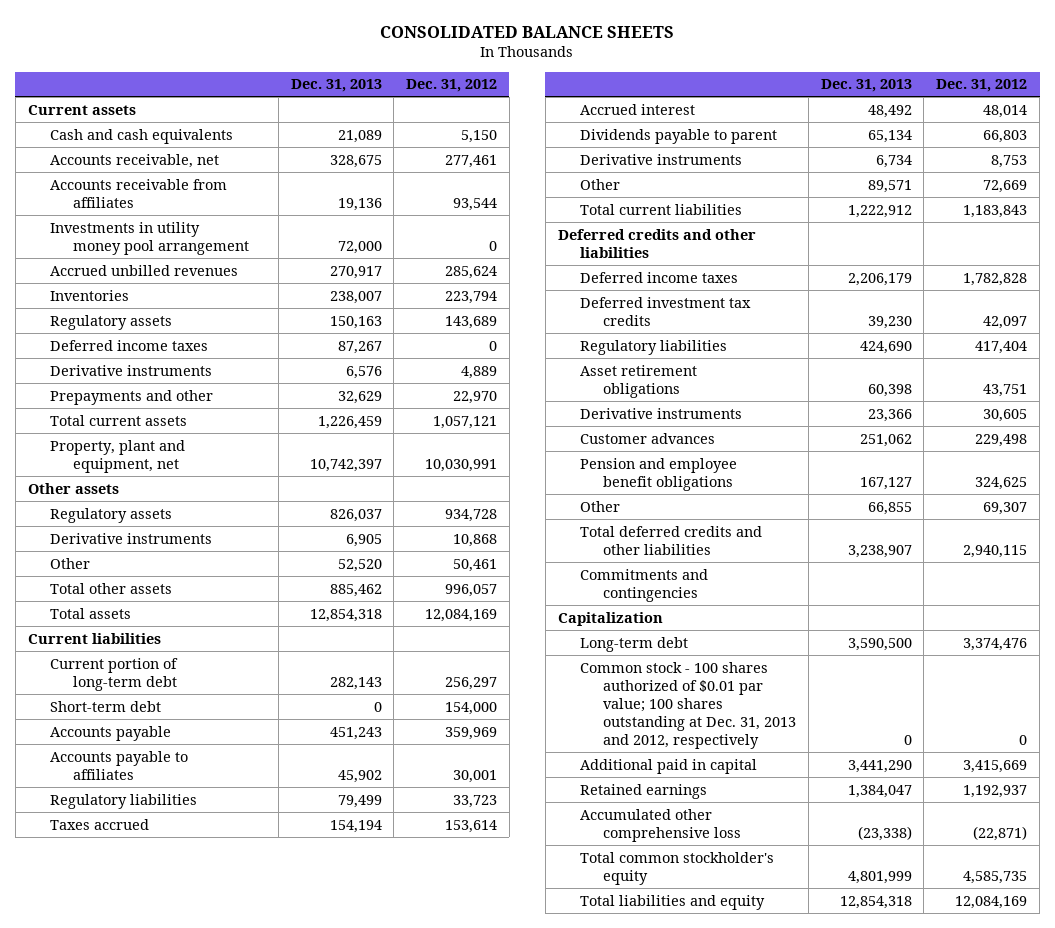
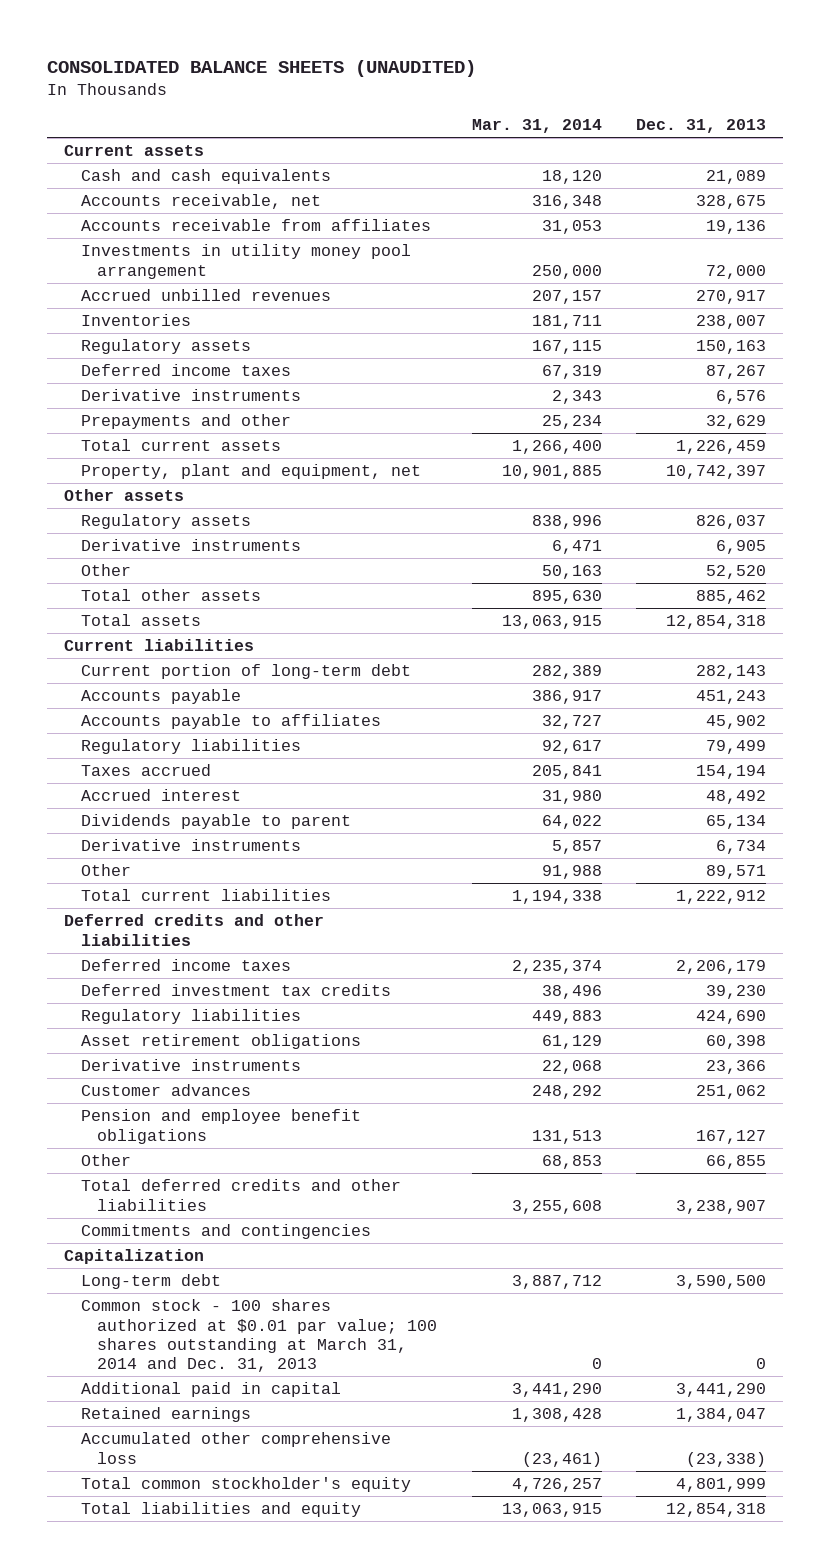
- CONSOLIDATED BALANCE SHEETS
+ CONSOLIDATED BALANCE SHEETS (UNAUDITED)
- | Dec. 31, 2013 | Dec. 31, 2012
+ | Mar. 31, 2014 | Dec. 31, 2013
- Short-term debt | 0 | 154,000
- Common stock - 100 shares authorized of $0.01 par value; 100 shares outstanding at Dec. 31, 2013 and 2012, respectively | 0 | 0
+ Common stock - 100 shares authorized at $0.01 par value; 100 shares outstanding at March 31, 2014 and Dec. 31, 2013 | 0 | 0

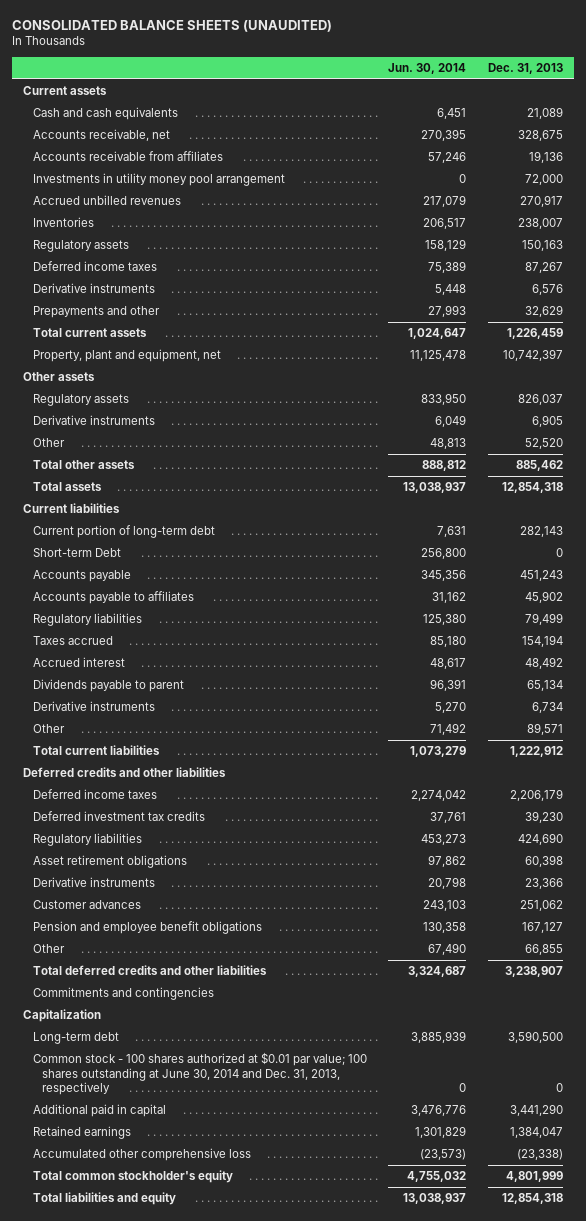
- | Mar. 31, 2014 | Dec. 31, 2013
+ | Jun. 30, 2014 | Dec. 31, 2013
+ Short-term Debt | 256,800 | 0
- Common stock - 100 shares authorized at $0.01 par value; 100 shares outstanding at March 31, 2014 and Dec. 31, 2013 | 0 | 0
+ Common stock - 100 shares authorized at $0.01 par value; 100 shares outstanding at June 30, 2014 and Dec. 31, 2013, respectively | 0 | 0

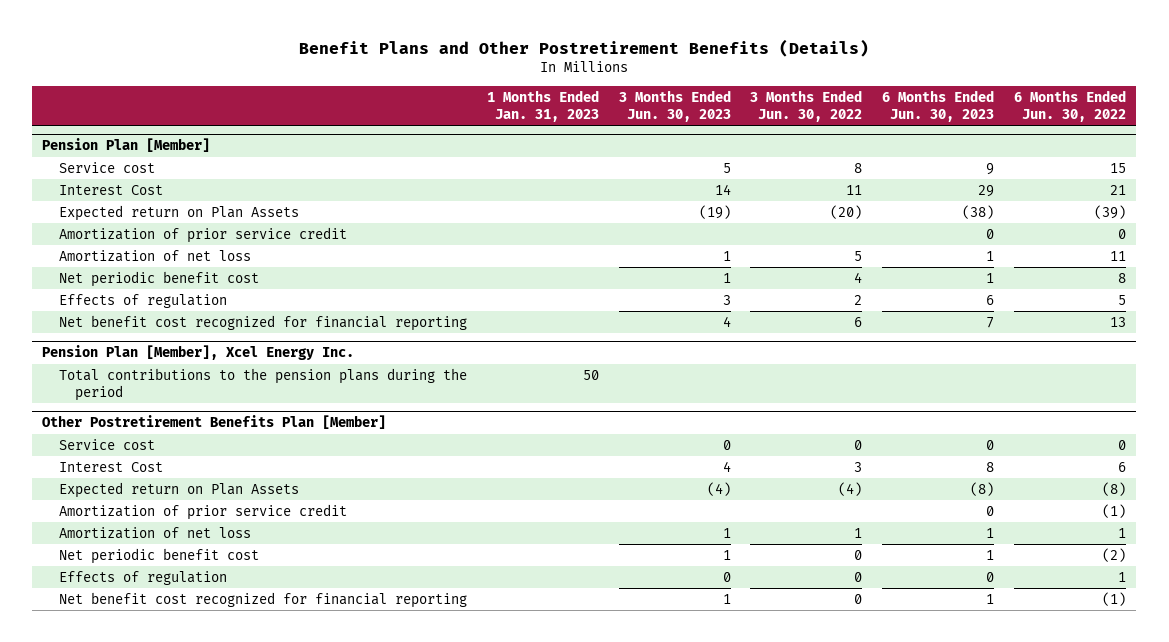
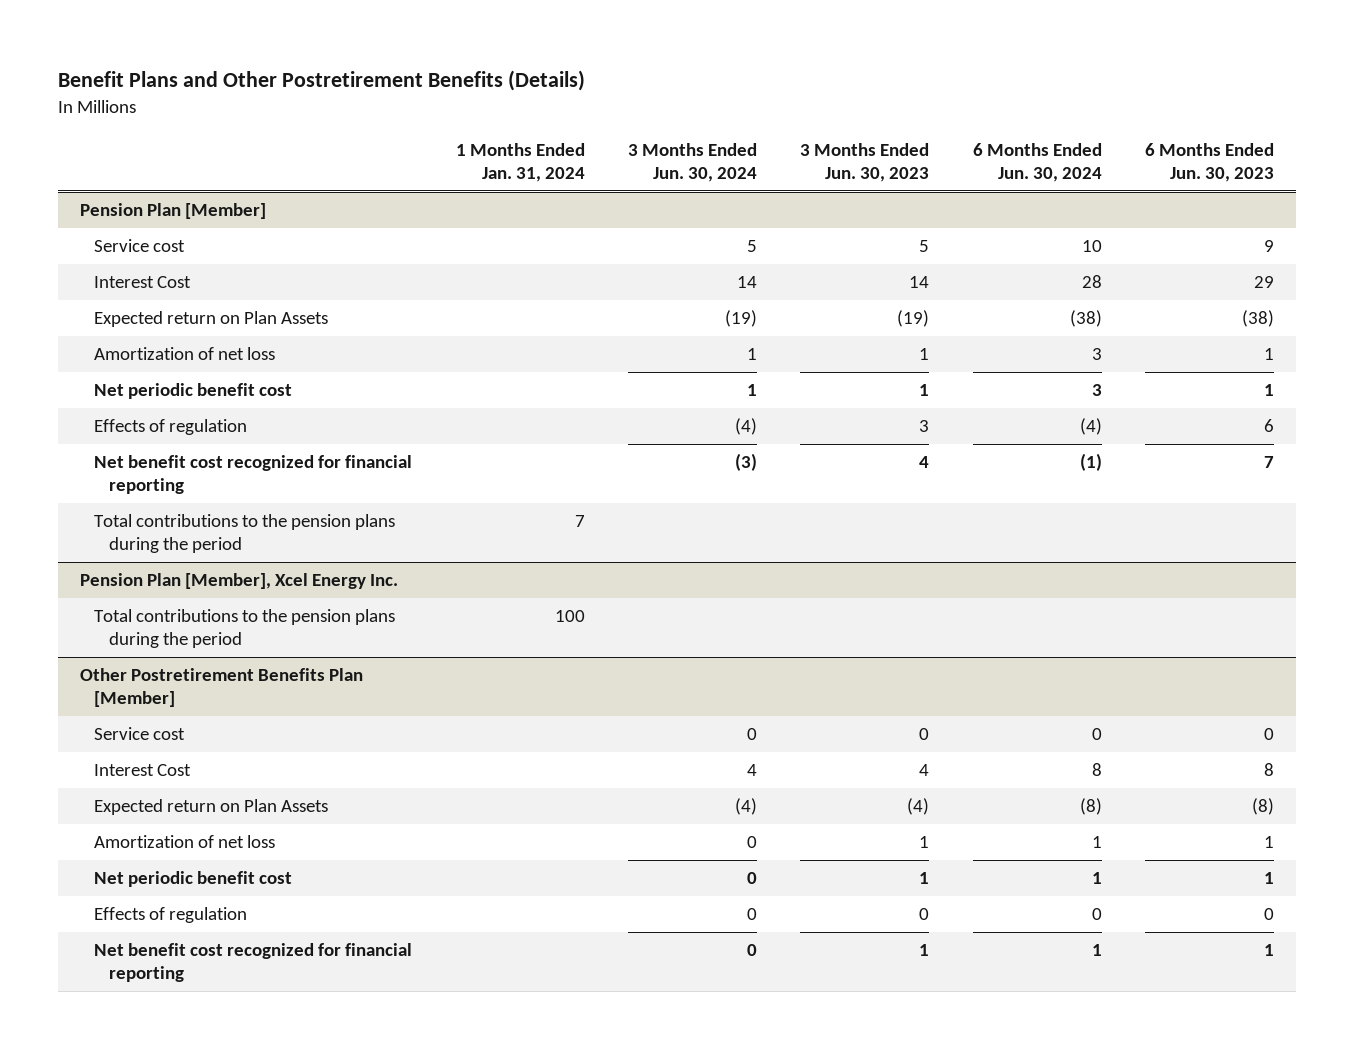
- | 1 Months Ended Jan. 31, 2023 | 3 Months Ended Jun. 30, 2023 | 3 Months Ended Jun. 30, 2022 | 6 Months Ended Jun. 30, 2023 | 6 Months Ended Jun. 30, 2022
+ | 1 Months Ended Jan. 31, 2024 | 3 Months Ended Jun. 30, 2024 | 3 Months Ended Jun. 30, 2023 | 6 Months Ended Jun. 30, 2024 | 6 Months Ended Jun. 30, 2023
@ Pension Plan [Member]
- Amortization of prior service credit | | | | 0 | 0
+ Total contributions to the pension plans during the period | 7 | | | |
@ Other Postretirement Benefits Plan [Member]
- Amortization of prior service credit | | | | 0 | (1)

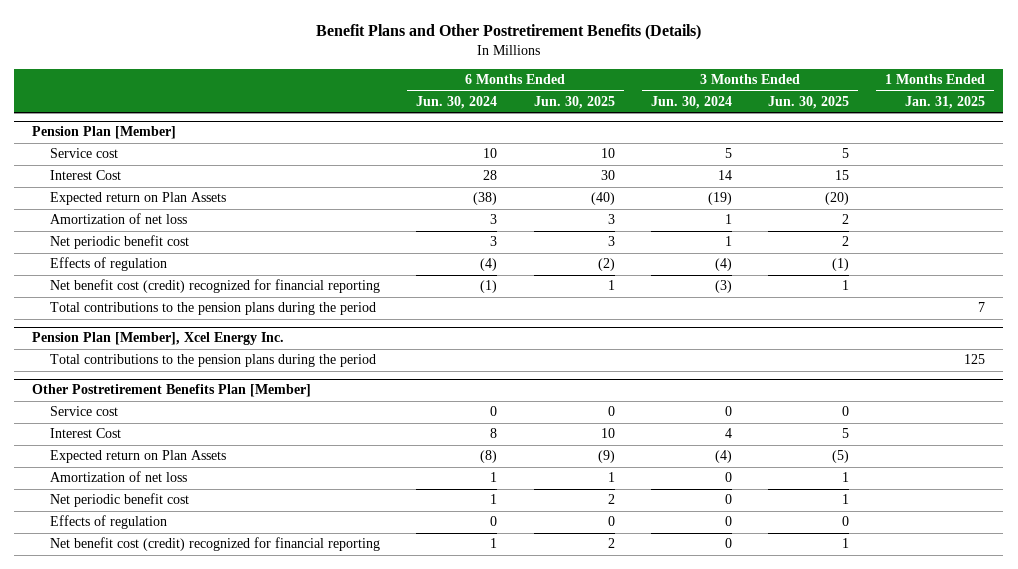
- | 1 Months Ended Jan. 31, 2024 | 3 Months Ended Jun. 30, 2024 | 3 Months Ended Jun. 30, 2023 | 6 Months Ended Jun. 30, 2024 | 6 Months Ended Jun. 30, 2023
+ | 6 Months Ended Jun. 30, 2024 | 6 Months Ended Jun. 30, 2025 | 3 Months Ended Jun. 30, 2024 | 3 Months Ended Jun. 30, 2025 | 1 Months Ended Jan. 31, 2025
@ Pension Plan [Member]
- Net benefit cost recognized for financial reporting | | (3) | 4 | (1) | 7
+ Net benefit cost (credit) recognized for financial reporting | (1) | 1 | (3) | 1 |
@ Other Postretirement Benefits Plan [Member]
- Net benefit cost recognized for financial reporting | | 0 | 1 | 1 | 1
+ Net benefit cost (credit) recognized for financial reporting | 1 | 2 | 0 | 1 |

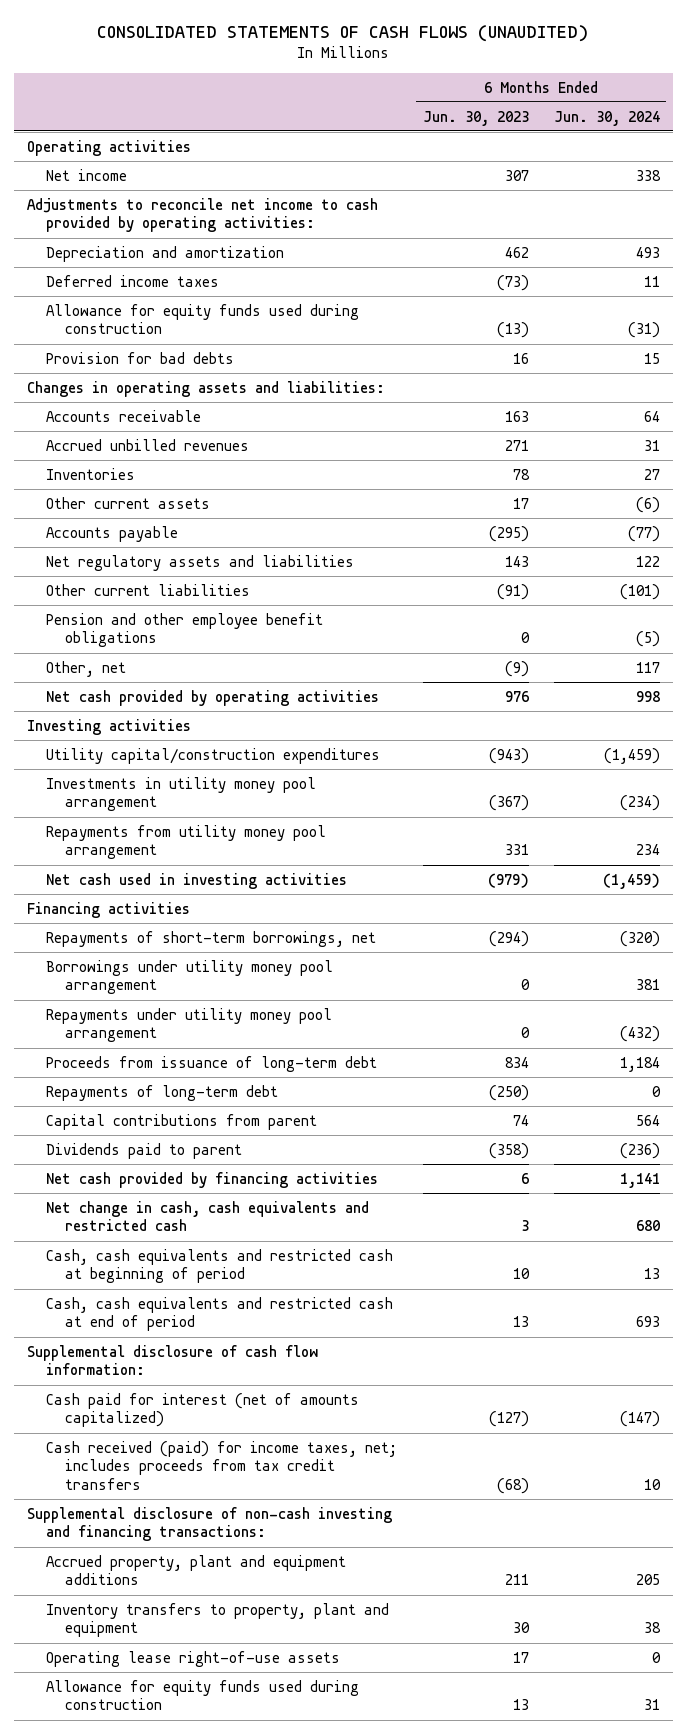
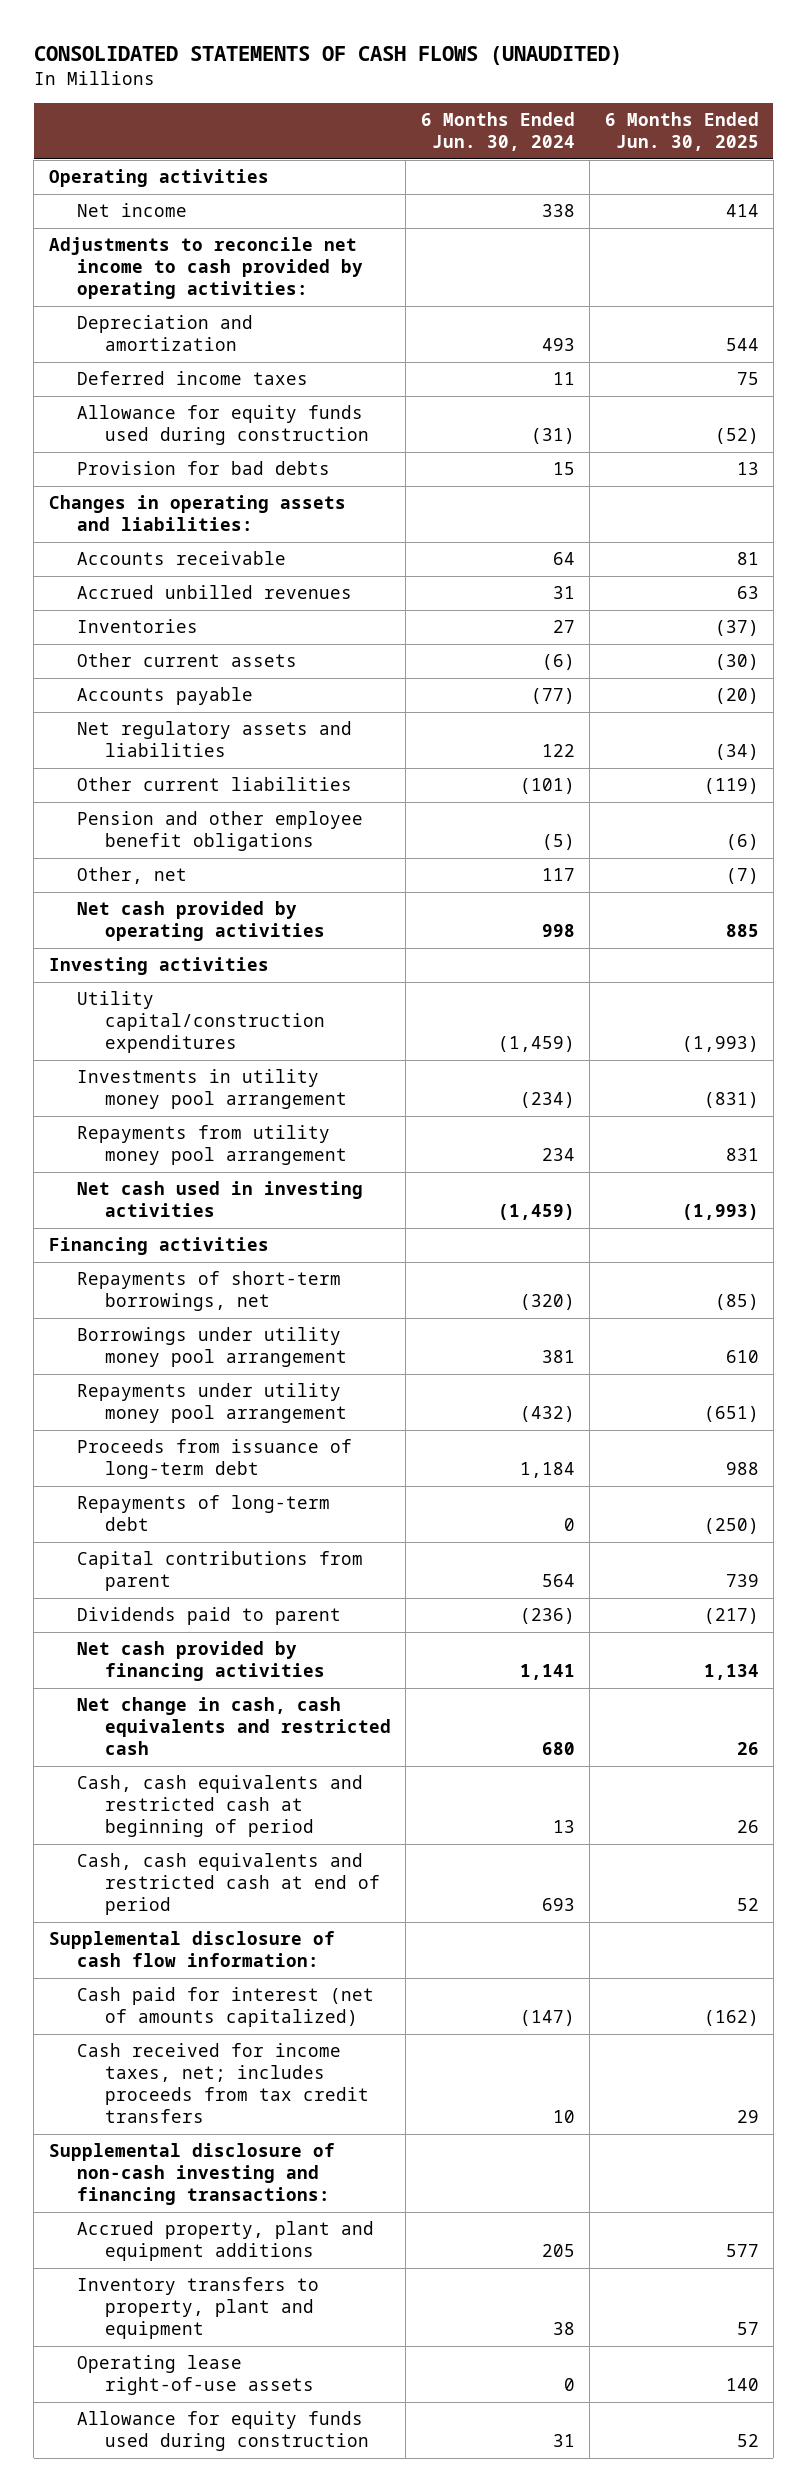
- | 6 Months Ended Jun. 30, 2023 | 6 Months Ended Jun. 30, 2024
+ | 6 Months Ended Jun. 30, 2024 | 6 Months Ended Jun. 30, 2025
- Cash received (paid) for income taxes, net; includes proceeds from tax credit transfers | (68) | 10
+ Cash received for income taxes, net; includes proceeds from tax credit transfers | 10 | 29

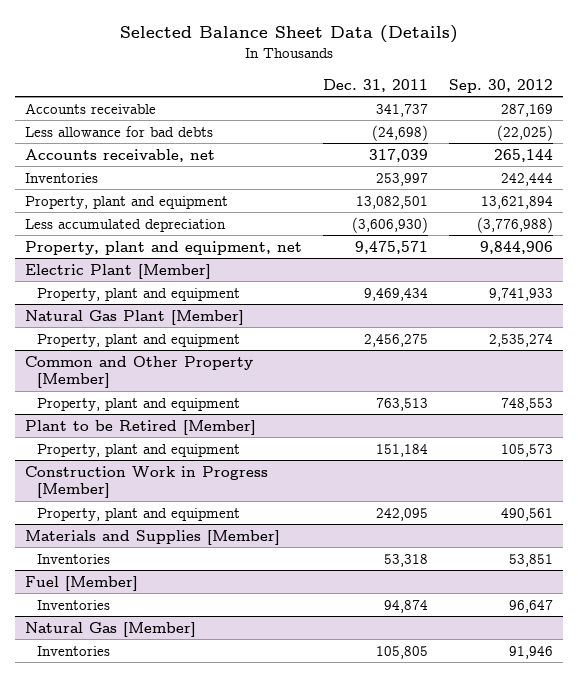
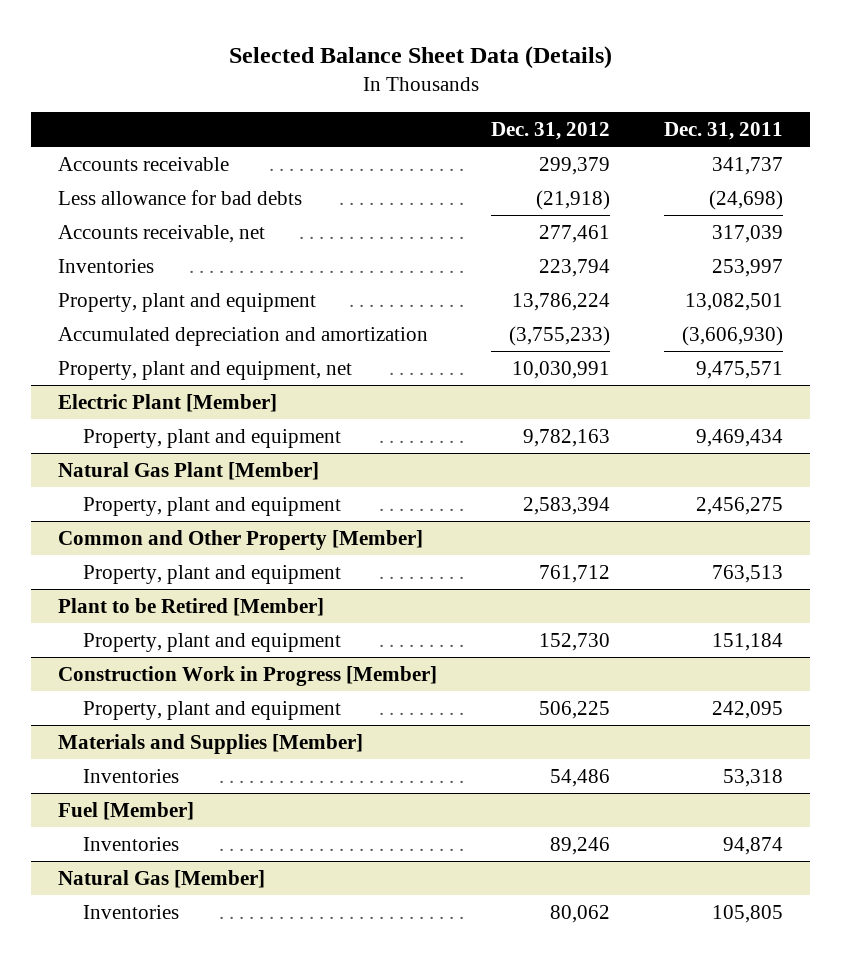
- | Dec. 31, 2011 | Sep. 30, 2012
+ | Dec. 31, 2012 | Dec. 31, 2011
- Less accumulated depreciation | (3,606,930) | (3,776,988)
+ Accumulated depreciation and amortization | (3,755,233) | (3,606,930)

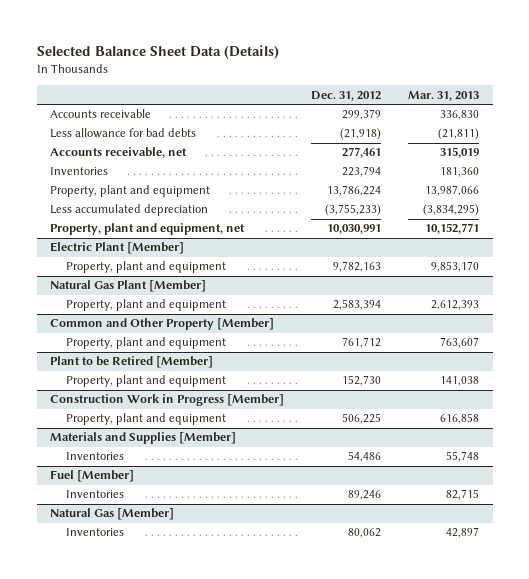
- | Dec. 31, 2012 | Dec. 31, 2011
+ | Dec. 31, 2012 | Mar. 31, 2013
- Accumulated depreciation and amortization | (3,755,233) | (3,606,930)
+ Less accumulated depreciation | (3,755,233) | (3,834,295)

